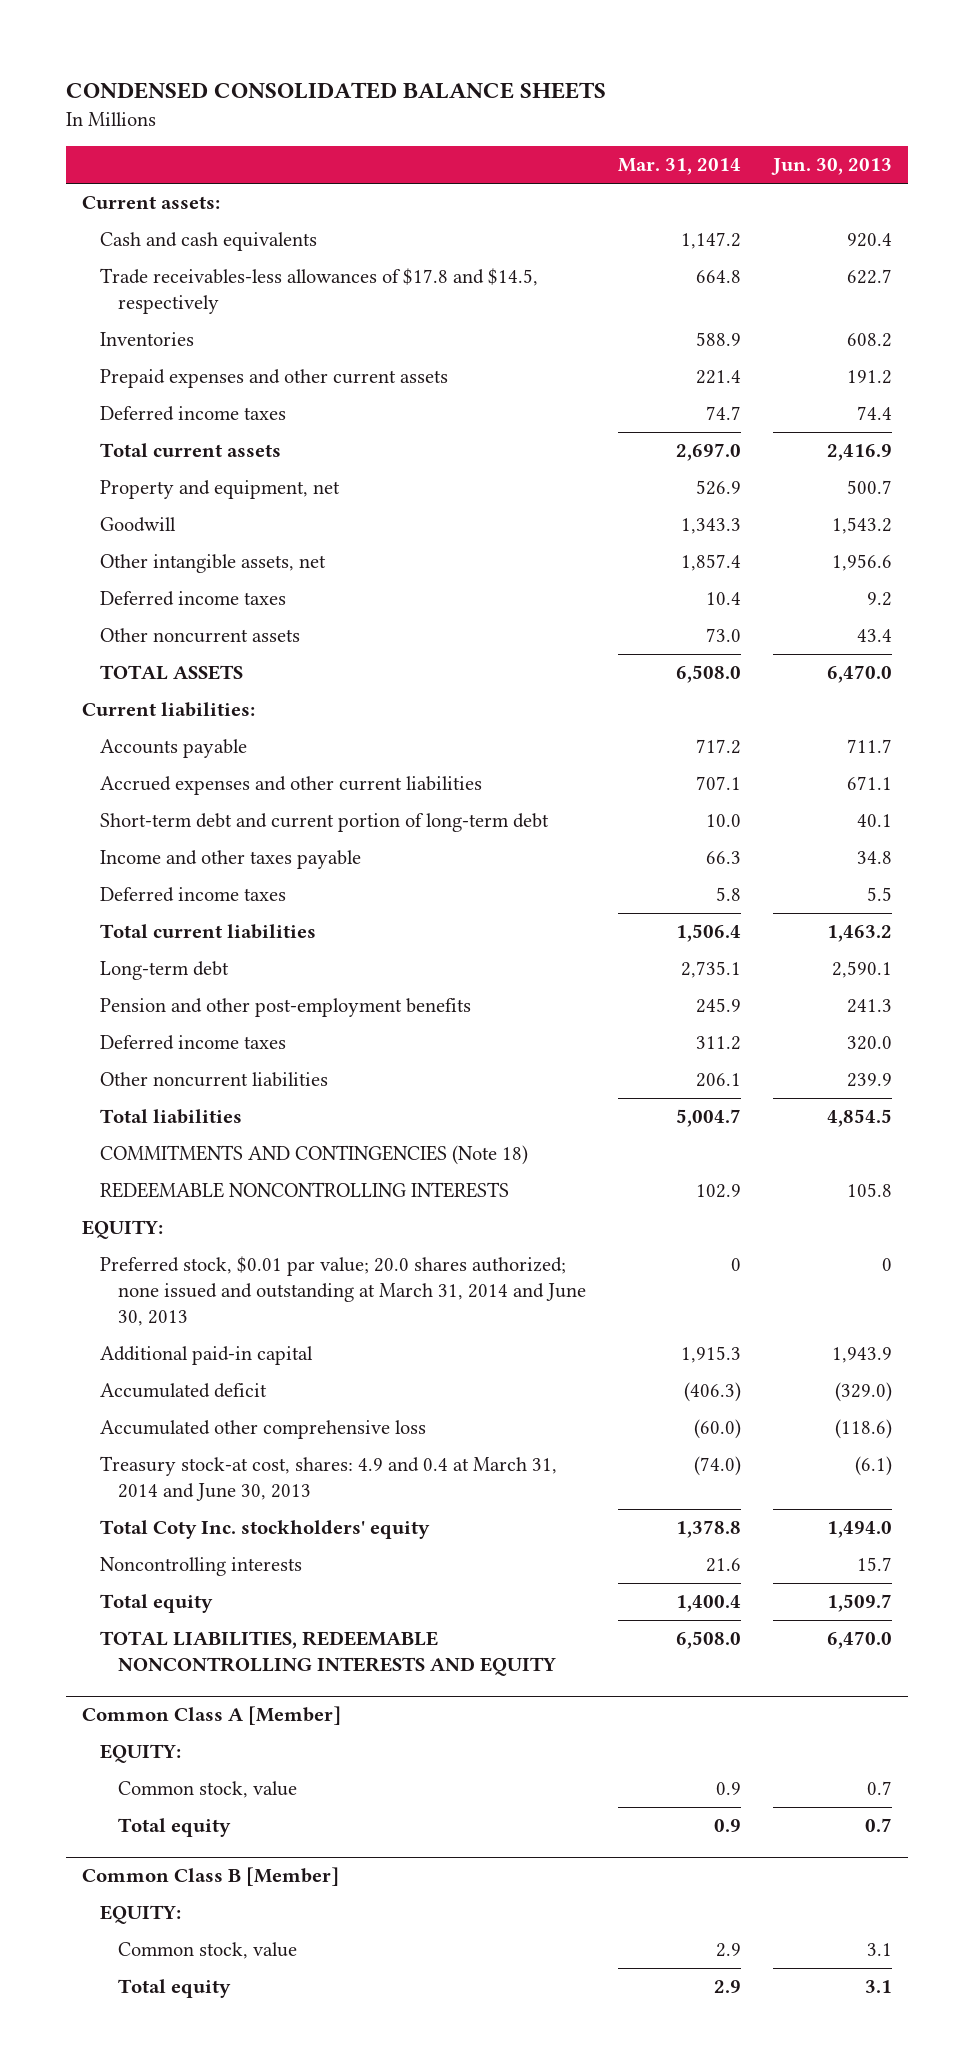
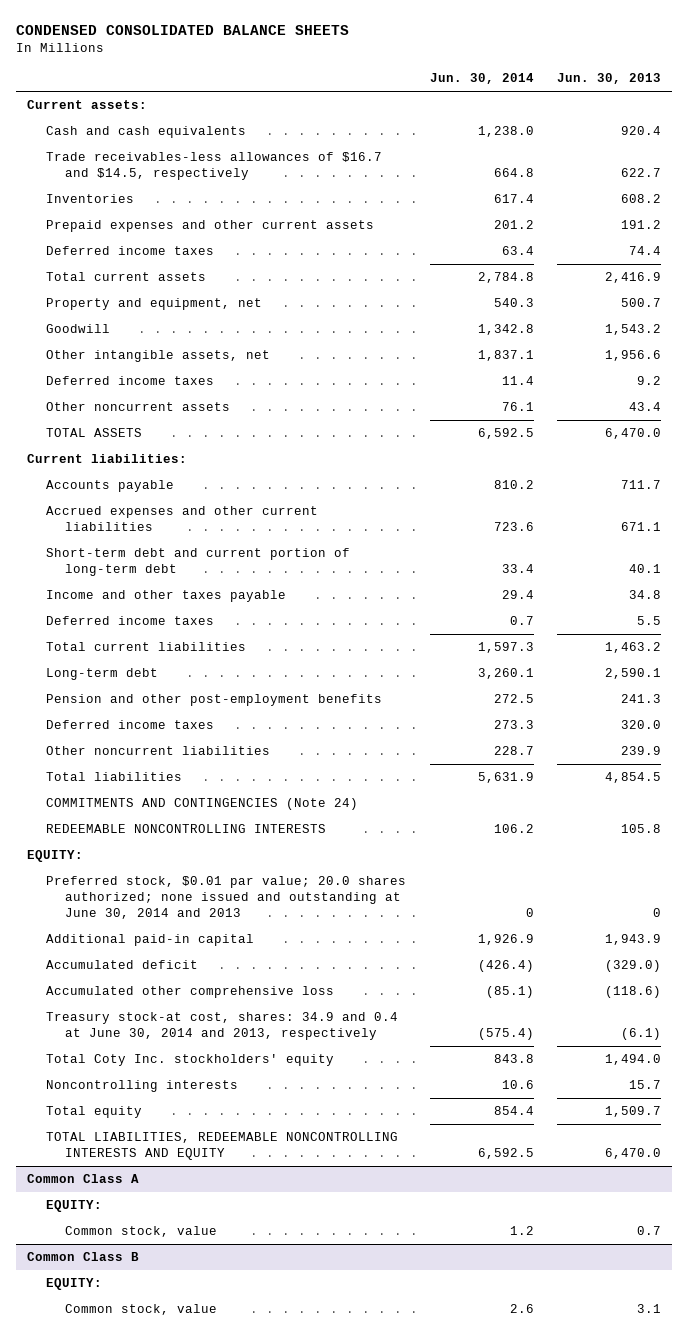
- | Mar. 31, 2014 | Jun. 30, 2013
+ | Jun. 30, 2014 | Jun. 30, 2013
- Trade receivables-less allowances of $17.8 and $14.5, respectively | 664.8 | 622.7
+ Trade receivables-less allowances of $16.7 and $14.5, respectively | 664.8 | 622.7
- COMMITMENTS AND CONTINGENCIES (Note 18)
+ COMMITMENTS AND CONTINGENCIES (Note 24)
- Preferred stock, $0.01 par value; 20.0 shares authorized; none issued and outstanding at March 31, 2014 and June 30, 2013 | 0 | 0
+ Preferred stock, $0.01 par value; 20.0 shares authorized; none issued and outstanding at June 30, 2014 and 2013 | 0 | 0
- Treasury stock-at cost, shares: 4.9 and 0.4 at March 31, 2014 and June 30, 2013 | (74.0) | (6.1)
+ Treasury stock-at cost, shares: 34.9 and 0.4 at June 30, 2014 and 2013, respectively | (575.4) | (6.1)
- Common Class A [Member]
+ Common Class A
- Total equity | 0.9 | 0.7
- Common Class B [Member]
+ Common Class B
- Total equity | 2.9 | 3.1

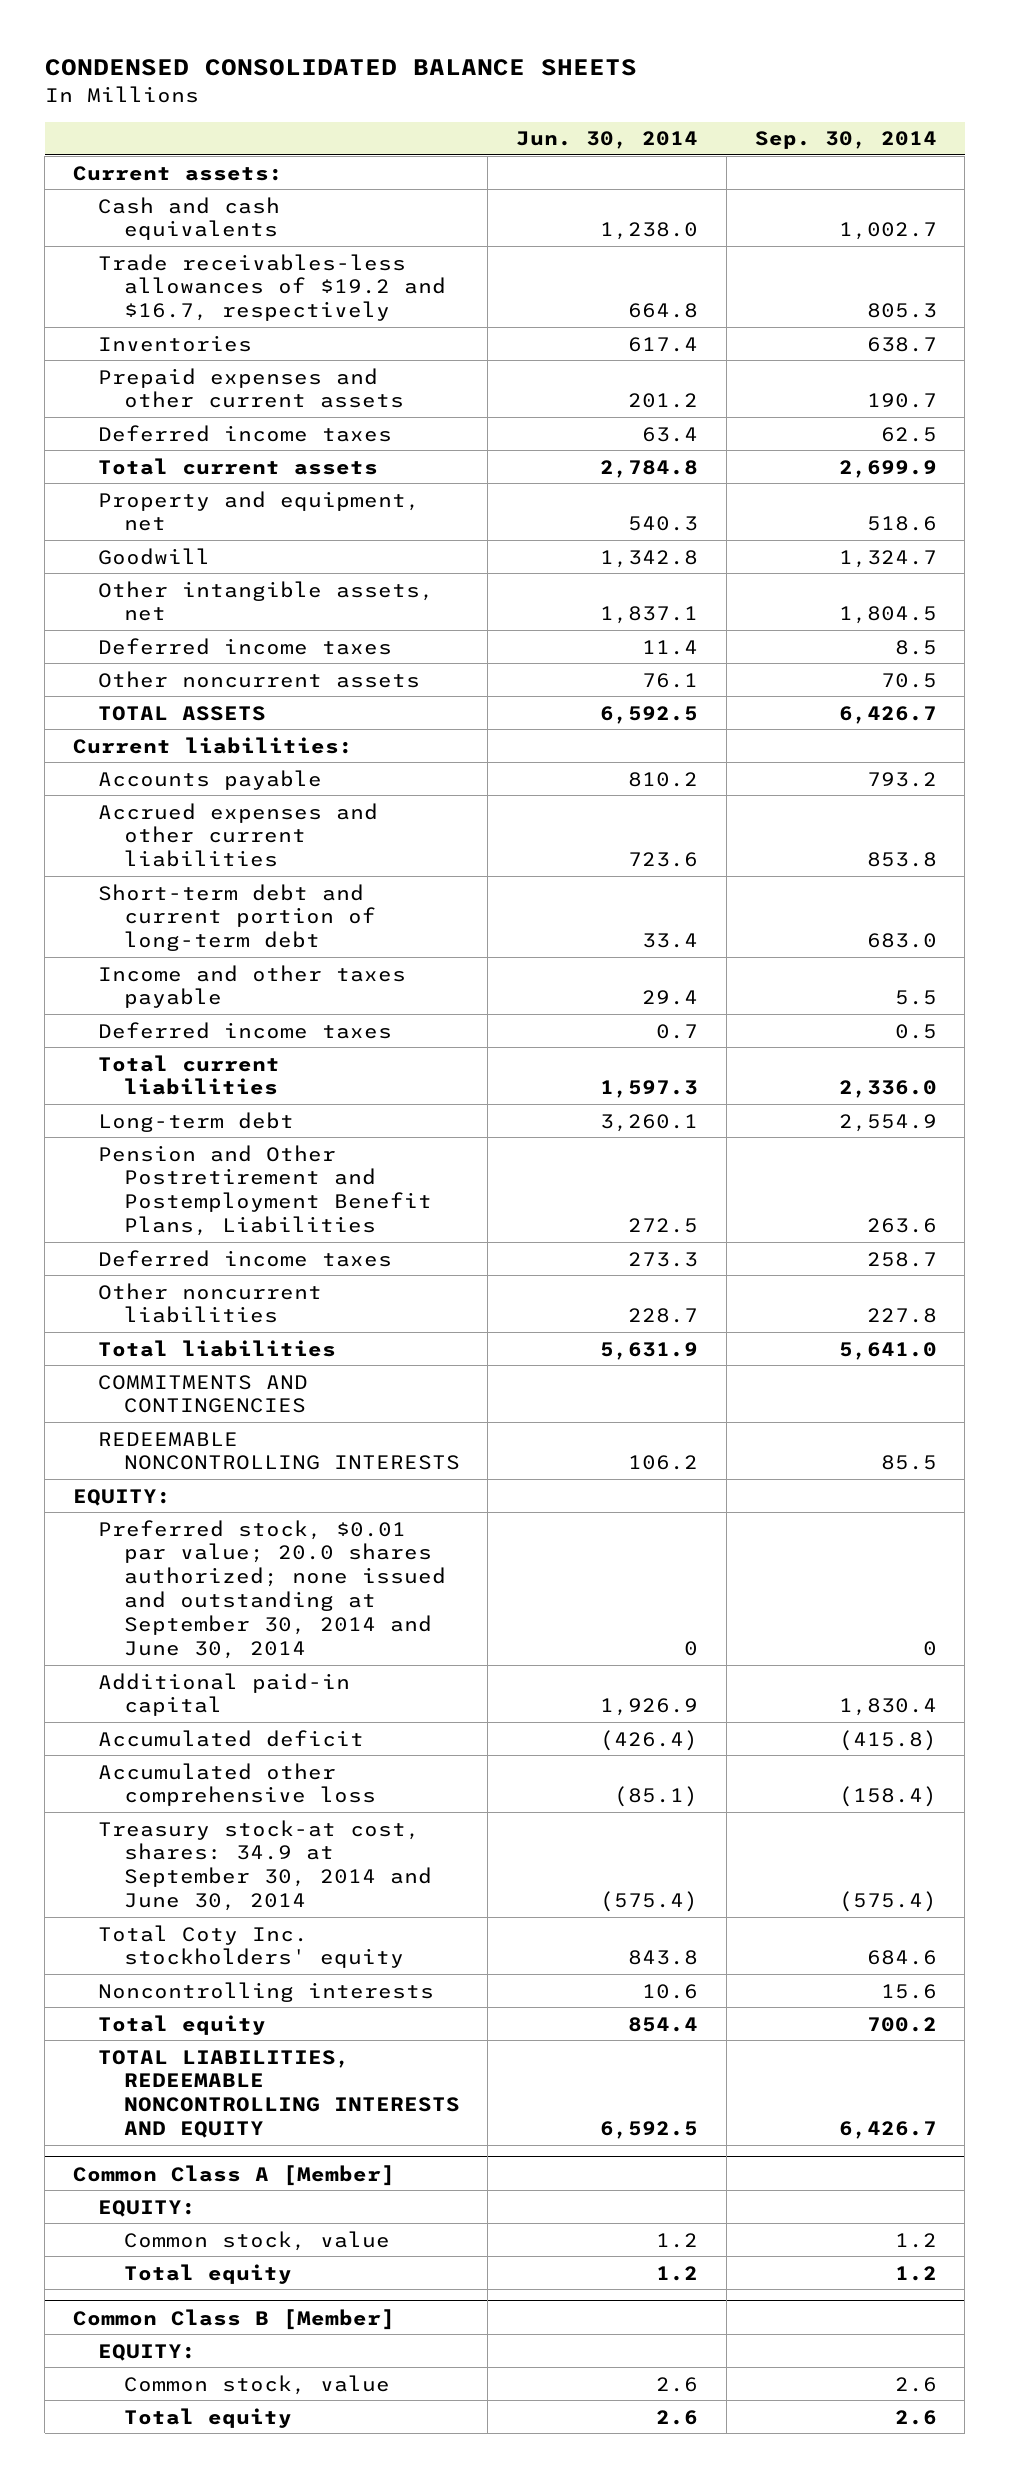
- | Jun. 30, 2014 | Jun. 30, 2013
+ | Jun. 30, 2014 | Sep. 30, 2014
- Trade receivables-less allowances of $16.7 and $14.5, respectively | 664.8 | 622.7
+ Trade receivables-less allowances of $19.2 and $16.7, respectively | 664.8 | 805.3
- Pension and other post-employment benefits | 272.5 | 241.3
+ Pension and Other Postretirement and Postemployment Benefit Plans, Liabilities | 272.5 | 263.6
- COMMITMENTS AND CONTINGENCIES (Note 24)
+ COMMITMENTS AND CONTINGENCIES
- Preferred stock, $0.01 par value; 20.0 shares authorized; none issued and outstanding at June 30, 2014 and 2013 | 0 | 0
+ Preferred stock, $0.01 par value; 20.0 shares authorized; none issued and outstanding at September 30, 2014 and June 30, 2014 | 0 | 0
- Treasury stock-at cost, shares: 34.9 and 0.4 at June 30, 2014 and 2013, respectively | (575.4) | (6.1)
+ Treasury stock-at cost, shares: 34.9 at September 30, 2014 and June 30, 2014 | (575.4) | (575.4)
- Common Class A
+ Common Class A [Member]
- Common Class B
+ Total equity | 1.2 | 1.2
+ Common Class B [Member]
+ Total equity | 2.6 | 2.6

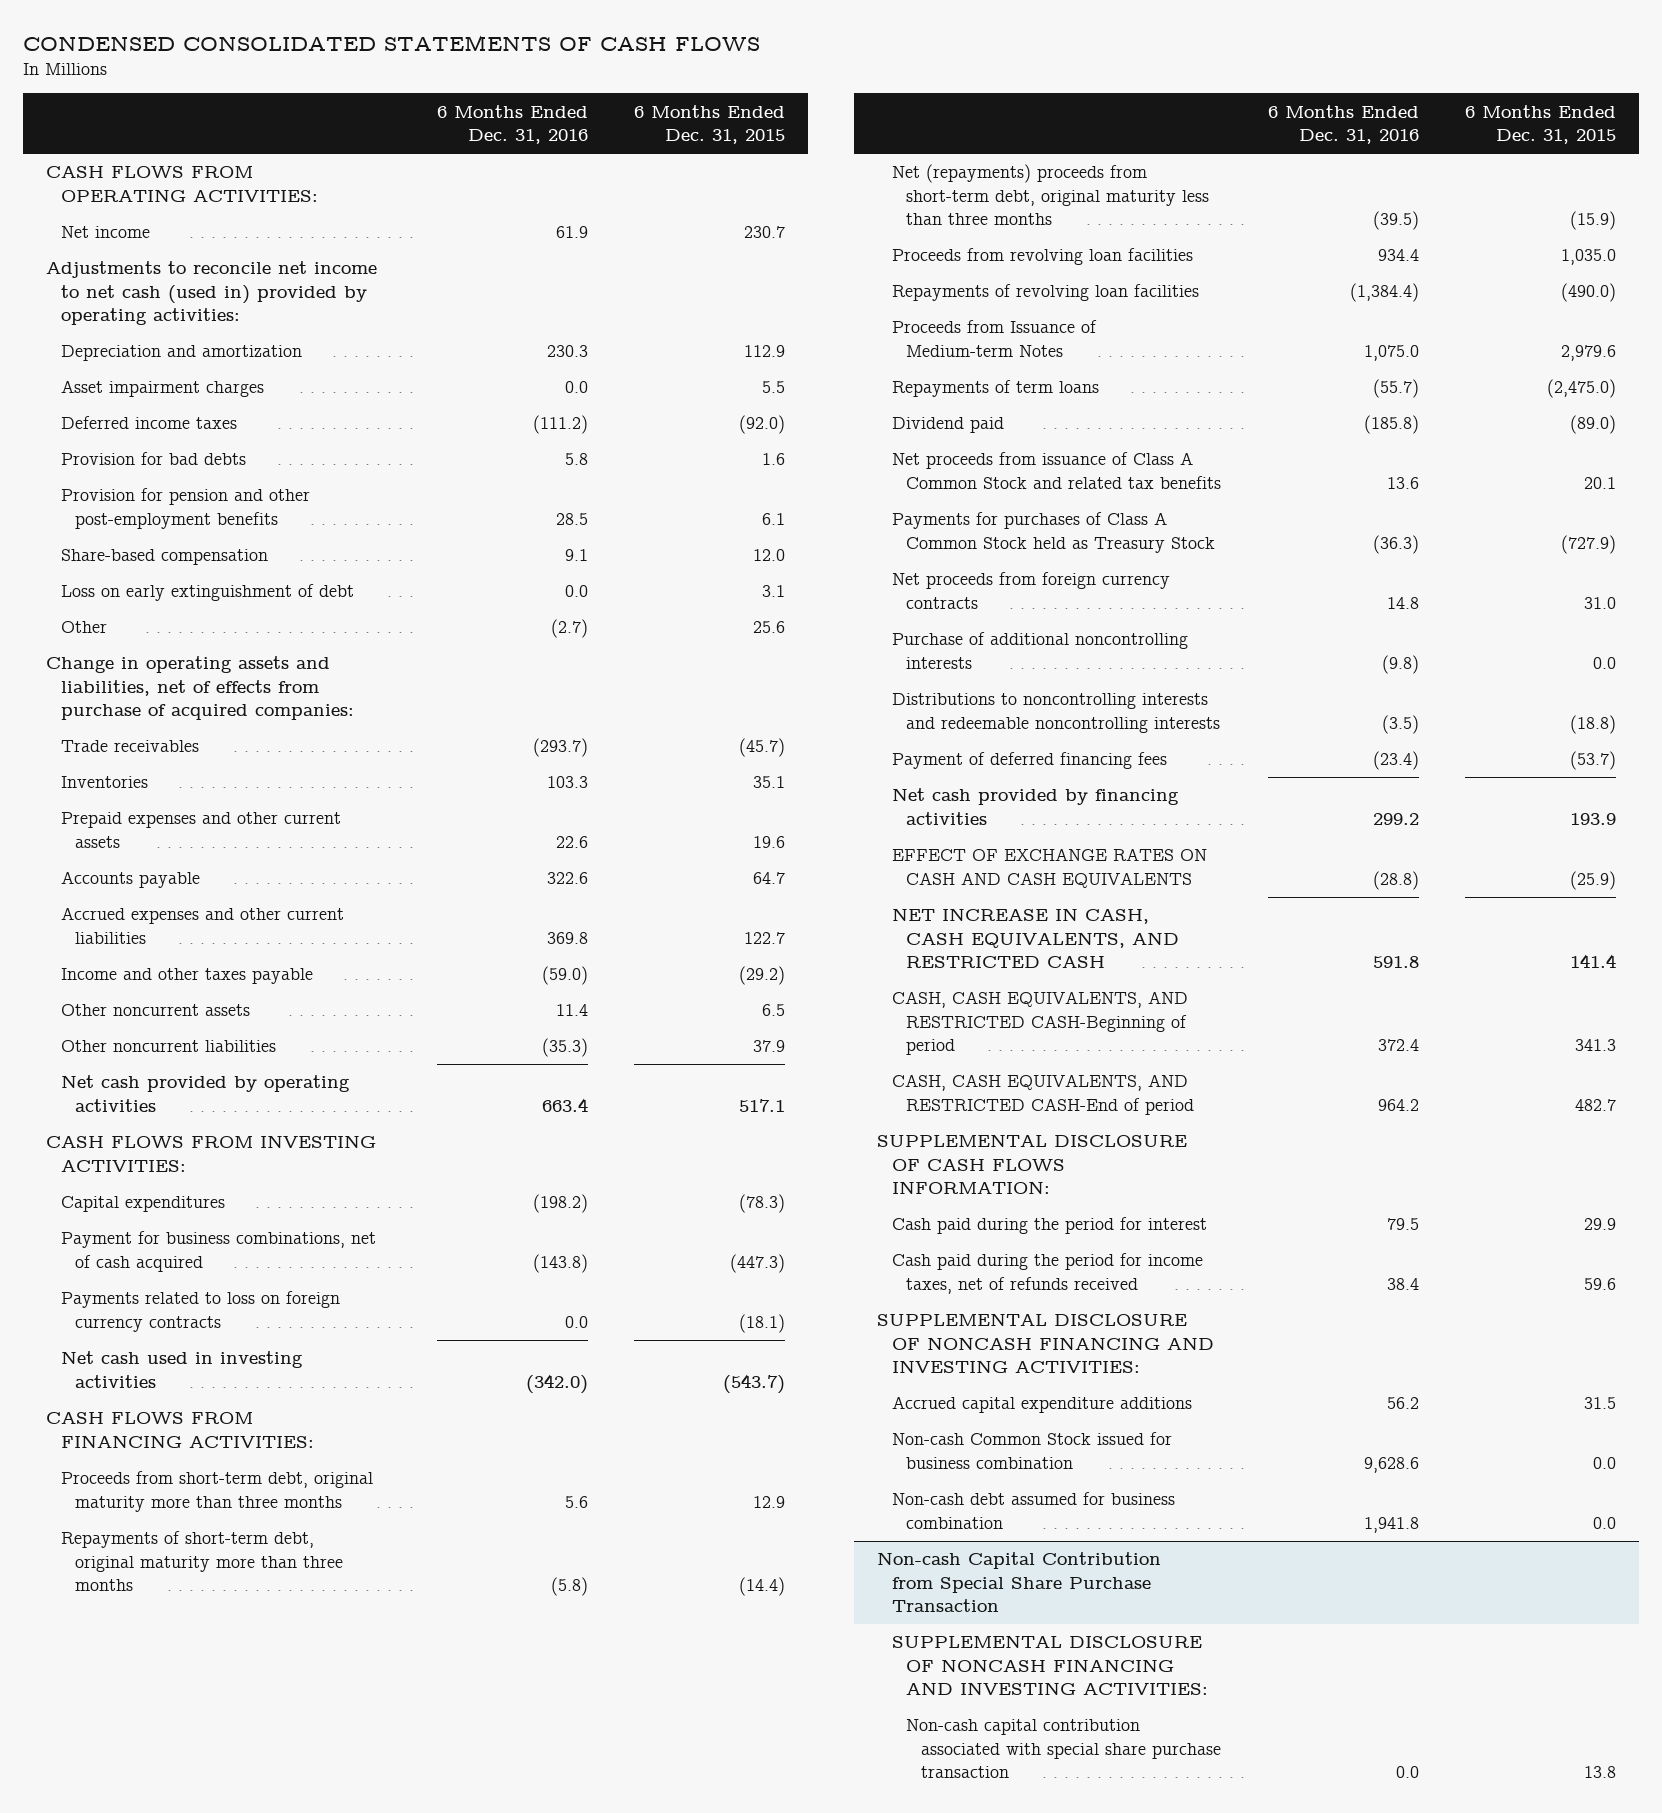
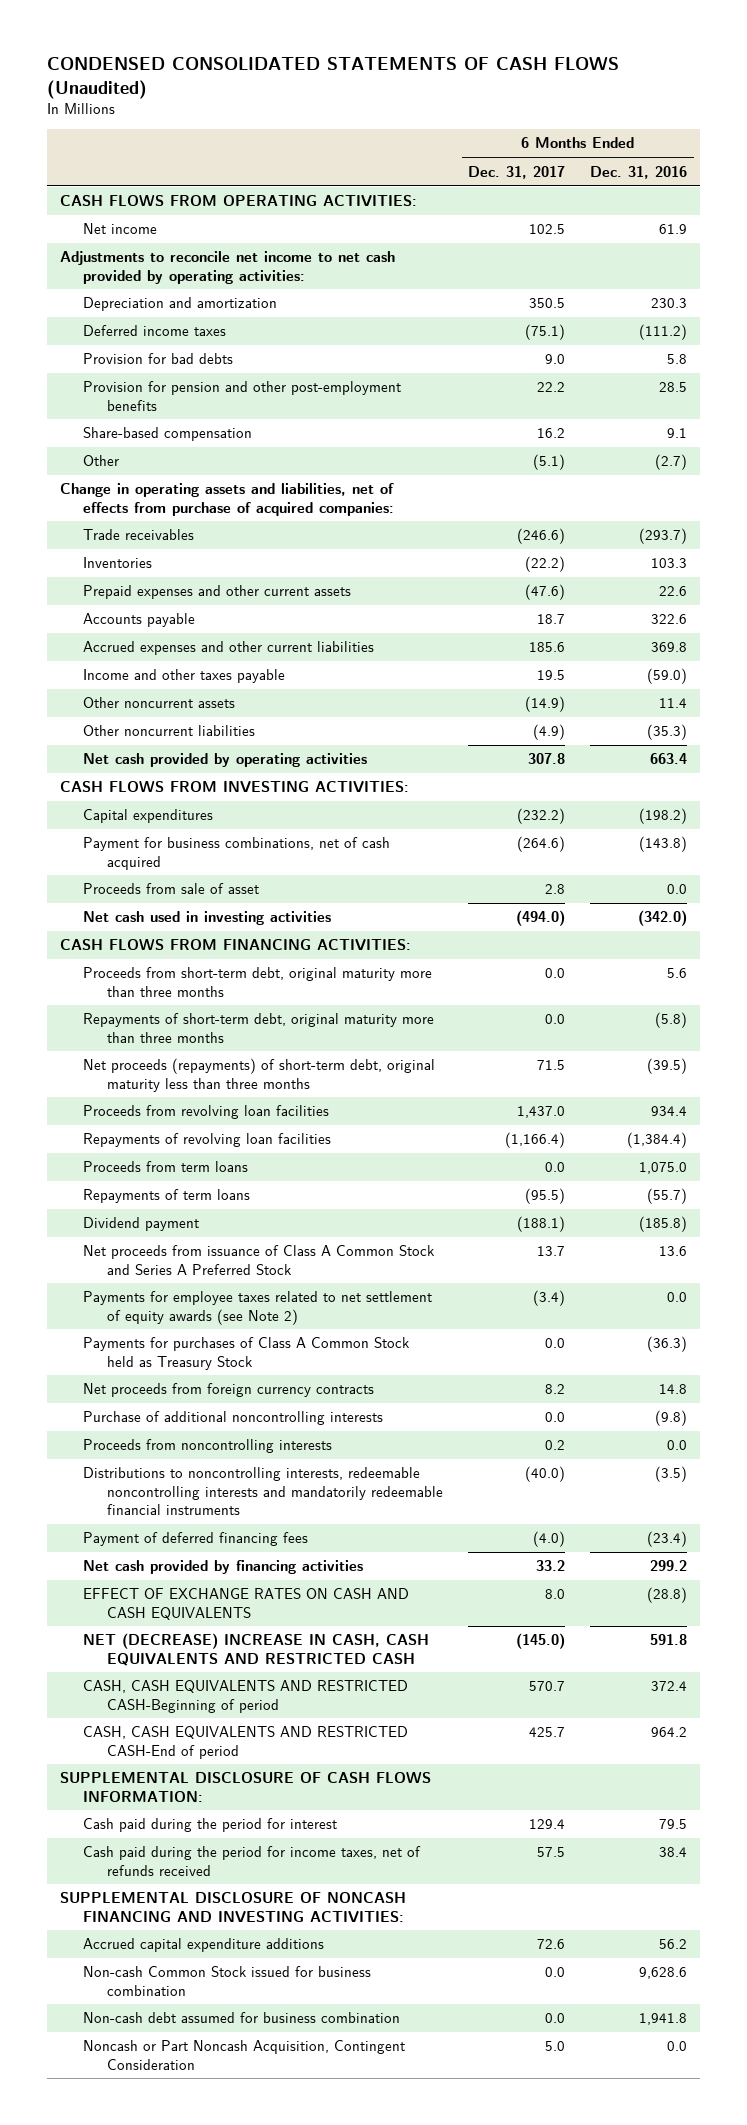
- CONDENSED CONSOLIDATED STATEMENTS OF CASH FLOWS
+ CONDENSED CONSOLIDATED STATEMENTS OF CASH FLOWS (Unaudited)
- | 6 Months Ended Dec. 31, 2016 | 6 Months Ended Dec. 31, 2015
+ | 6 Months Ended Dec. 31, 2017 | 6 Months Ended Dec. 31, 2016
- Adjustments to reconcile net income to net cash (used in) provided by operating activities:
+ Adjustments to reconcile net income to net cash provided by operating activities:
- Asset impairment charges | 0.0 | 5.5
- Loss on early extinguishment of debt | 0.0 | 3.1
- Payments related to loss on foreign currency contracts | 0.0 | (18.1)
+ Proceeds from sale of asset | 2.8 | 0.0
- Net (repayments) proceeds from short-term debt, original maturity less than three months | (39.5) | (15.9)
+ Net proceeds (repayments) of short-term debt, original maturity less than three months | 71.5 | (39.5)
- Proceeds from Issuance of Medium-term Notes | 1,075.0 | 2,979.6
+ Proceeds from term loans | 0.0 | 1,075.0
- Dividend paid | (185.8) | (89.0)
- Net proceeds from issuance of Class A Common Stock and related tax benefits | 13.6 | 20.1
+ Dividend payment | (188.1) | (185.8)
+ Net proceeds from issuance of Class A Common Stock and Series A Preferred Stock | 13.7 | 13.6
+ Payments for employee taxes related to net settlement of equity awards (see Note 2) | (3.4) | 0.0
- Distributions to noncontrolling interests and redeemable noncontrolling interests | (3.5) | (18.8)
+ Proceeds from noncontrolling interests | 0.2 | 0.0
+ Distributions to noncontrolling interests, redeemable noncontrolling interests and mandatorily redeemable financial instruments | (40.0) | (3.5)
- NET INCREASE IN CASH, CASH EQUIVALENTS, AND RESTRICTED CASH | 591.8 | 141.4
- CASH, CASH EQUIVALENTS, AND RESTRICTED CASH-Beginning of period | 372.4 | 341.3
- CASH, CASH EQUIVALENTS, AND RESTRICTED CASH-End of period | 964.2 | 482.7
+ NET (DECREASE) INCREASE IN CASH, CASH EQUIVALENTS AND RESTRICTED CASH | (145.0) | 591.8
+ CASH, CASH EQUIVALENTS AND RESTRICTED CASH-Beginning of period | 570.7 | 372.4
+ CASH, CASH EQUIVALENTS AND RESTRICTED CASH-End of period | 425.7 | 964.2
- Non-cash Capital Contribution from Special Share Purchase Transaction
- SUPPLEMENTAL DISCLOSURE OF NONCASH FINANCING AND INVESTING ACTIVITIES:
- Non-cash capital contribution associated with special share purchase transaction | 0.0 | 13.8
+ Noncash or Part Noncash Acquisition, Contingent Consideration | 5.0 | 0.0

